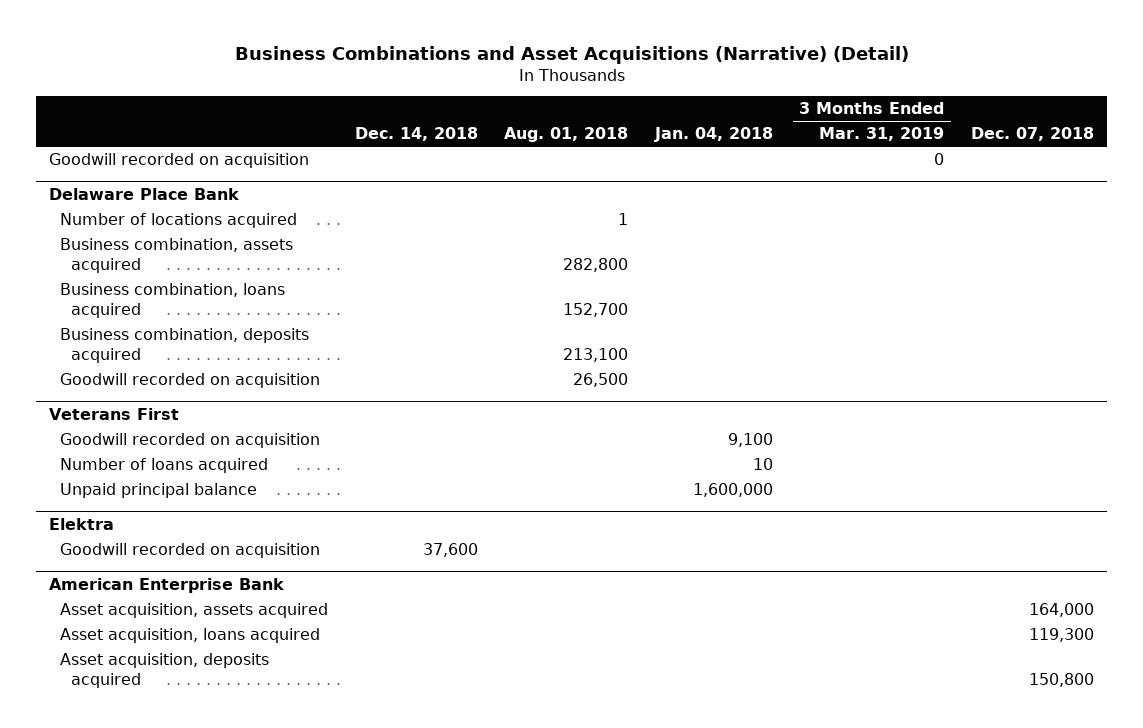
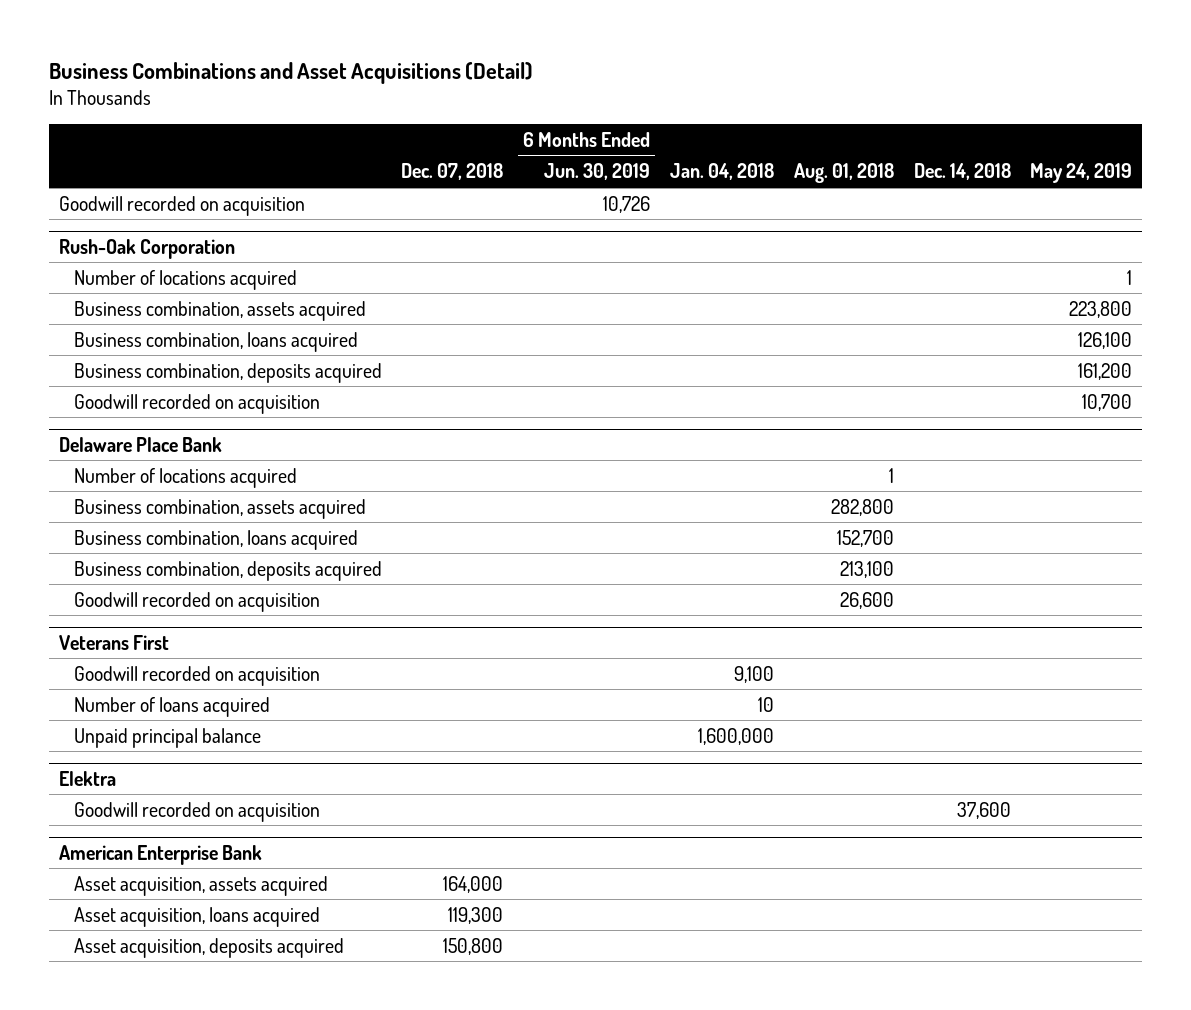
- Business Combinations and Asset Acquisitions (Narrative) (Detail)
+ Business Combinations and Asset Acquisitions (Detail)
- | Dec. 14, 2018 | Aug. 01, 2018 | Jan. 04, 2018 | 3 Months Ended Mar. 31, 2019 | Dec. 07, 2018
+ | Dec. 07, 2018 | 6 Months Ended Jun. 30, 2019 | Jan. 04, 2018 | Aug. 01, 2018 | Dec. 14, 2018 | May 24, 2019
+ Rush-Oak Corporation
+ Number of locations acquired | | | | | | 1
+ Business combination, assets acquired | | | | | | 223,800
+ Business combination, loans acquired | | | | | | 126,100
+ Business combination, deposits acquired | | | | | | 161,200
+ Goodwill recorded on acquisition | | | | | | 10,700
@ Delaware Place Bank
- Goodwill recorded on acquisition | | 26,500 | | |
+ Goodwill recorded on acquisition | | | | 26,600 | |

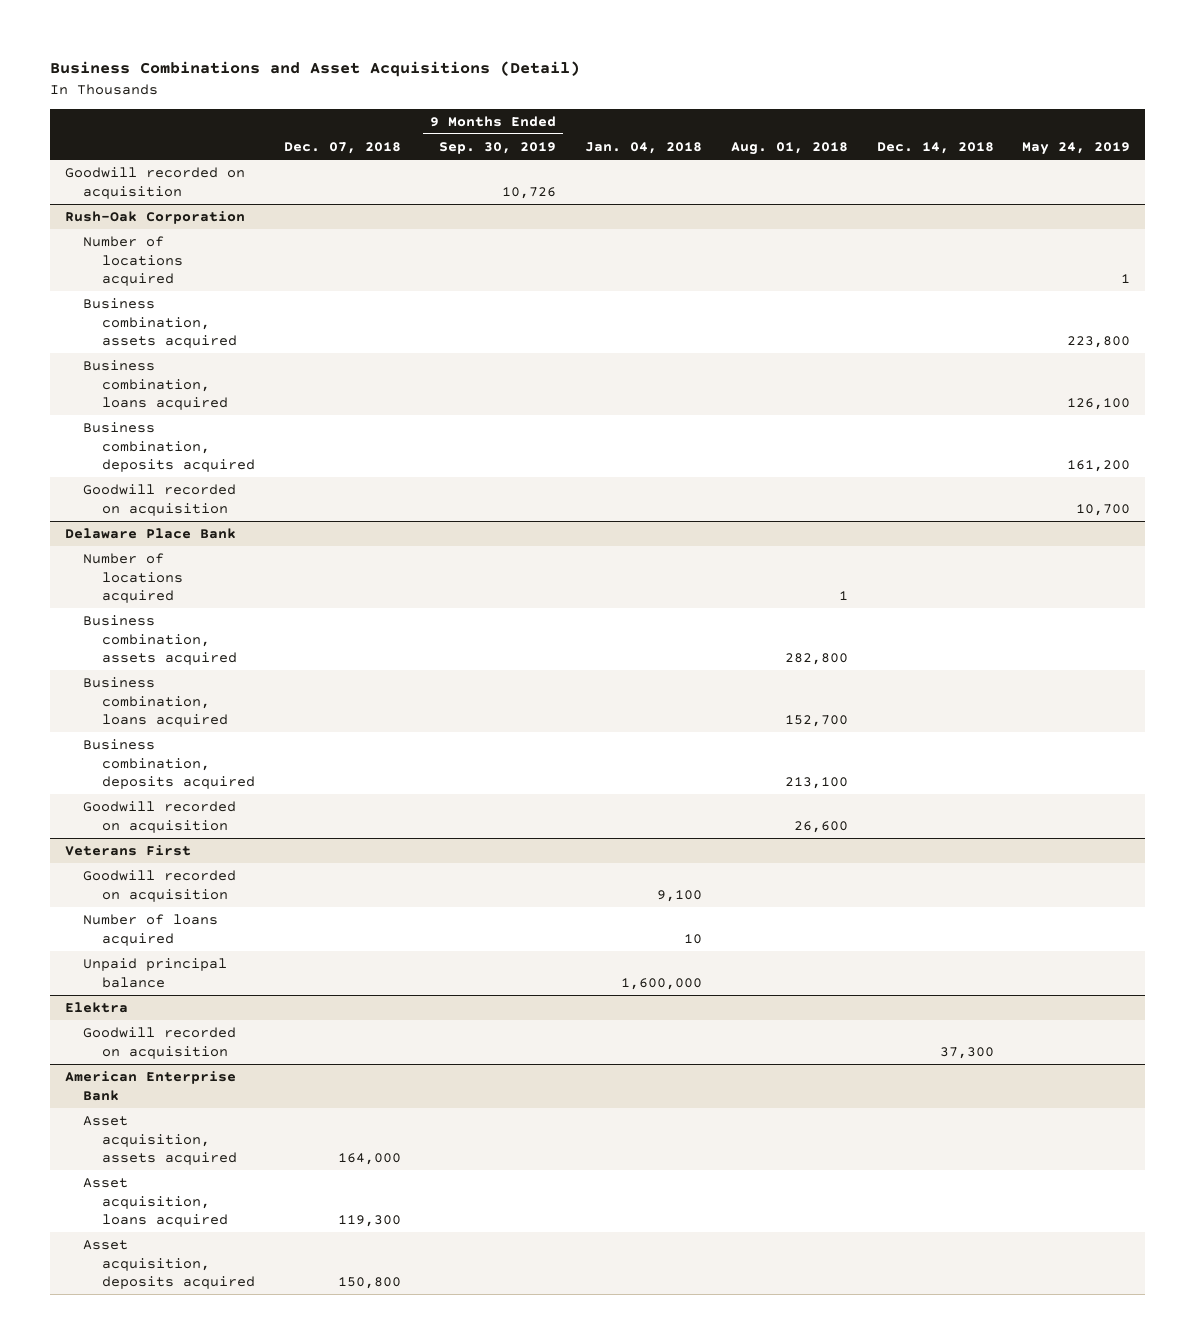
- | Dec. 07, 2018 | 6 Months Ended Jun. 30, 2019 | Jan. 04, 2018 | Aug. 01, 2018 | Dec. 14, 2018 | May 24, 2019
+ | Dec. 07, 2018 | 9 Months Ended Sep. 30, 2019 | Jan. 04, 2018 | Aug. 01, 2018 | Dec. 14, 2018 | May 24, 2019
@ Elektra
- Goodwill recorded on acquisition | | | | | 37,600 |
+ Goodwill recorded on acquisition | | | | | 37,300 |

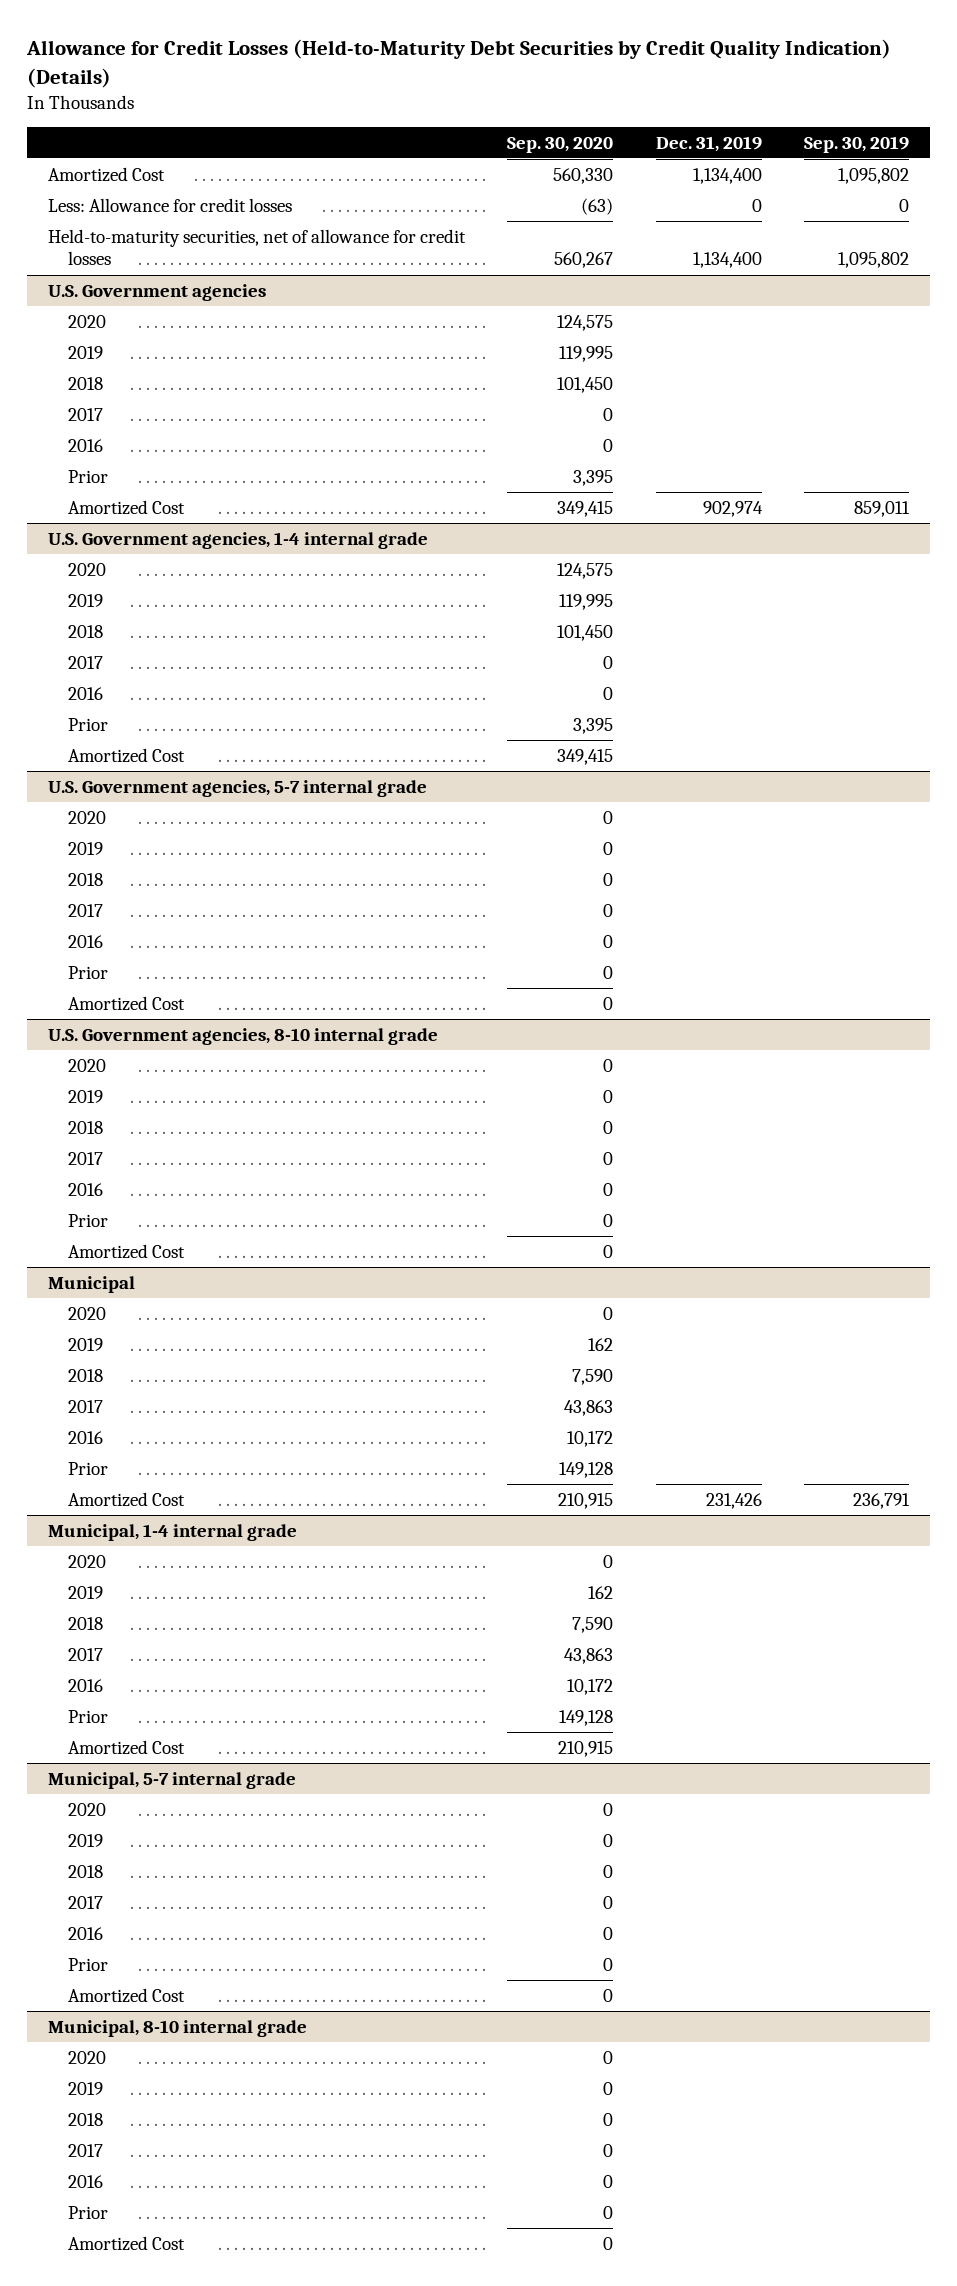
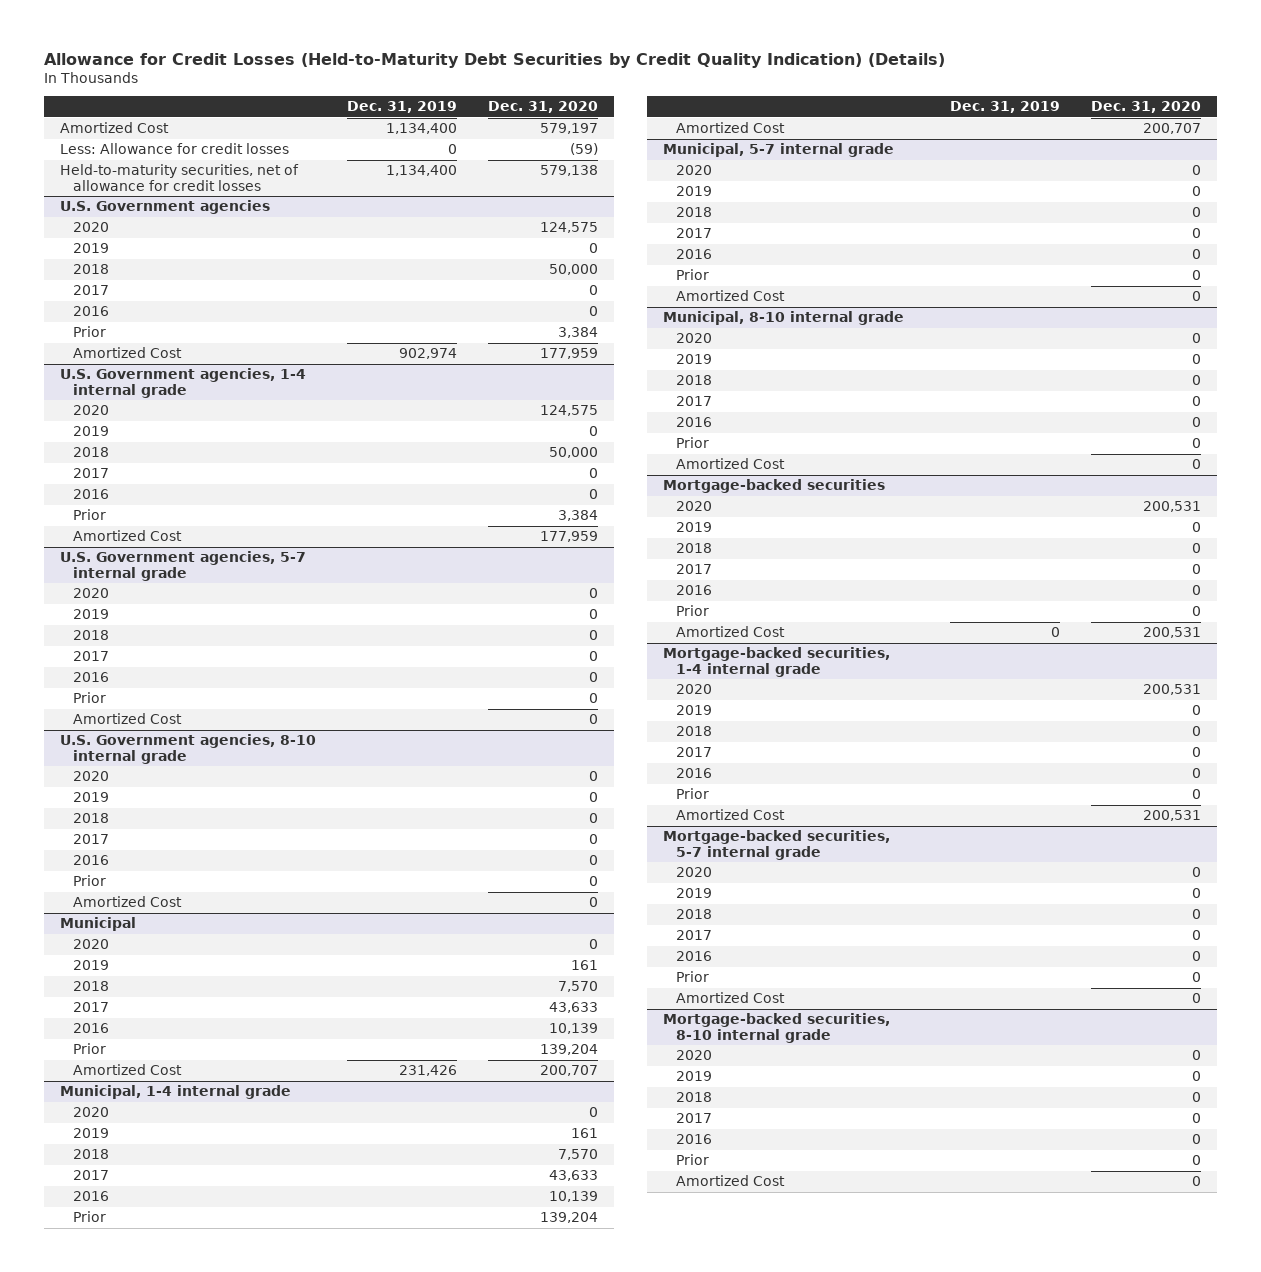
- | Sep. 30, 2020 | Dec. 31, 2019 | Sep. 30, 2019
+ | Dec. 31, 2019 | Dec. 31, 2020
+ Mortgage-backed securities
+ 2020 | | 200,531
+ 2019 | | 0
+ 2018 | | 0
+ 2017 | | 0
+ 2016 | | 0
+ Prior | | 0
+ Amortized Cost | 0 | 200,531
+ Mortgage-backed securities, 1-4 internal grade
+ 2020 | | 200,531
+ 2019 | | 0
+ 2018 | | 0
+ 2017 | | 0
+ 2016 | | 0
+ Prior | | 0
+ Amortized Cost | | 200,531
+ Mortgage-backed securities, 5-7 internal grade
+ 2020 | | 0
+ 2019 | | 0
+ 2018 | | 0
+ 2017 | | 0
+ 2016 | | 0
+ Prior | | 0
+ Amortized Cost | | 0
+ Mortgage-backed securities, 8-10 internal grade
+ 2020 | | 0
+ 2019 | | 0
+ 2018 | | 0
+ 2017 | | 0
+ 2016 | | 0
+ Prior | | 0
+ Amortized Cost | | 0

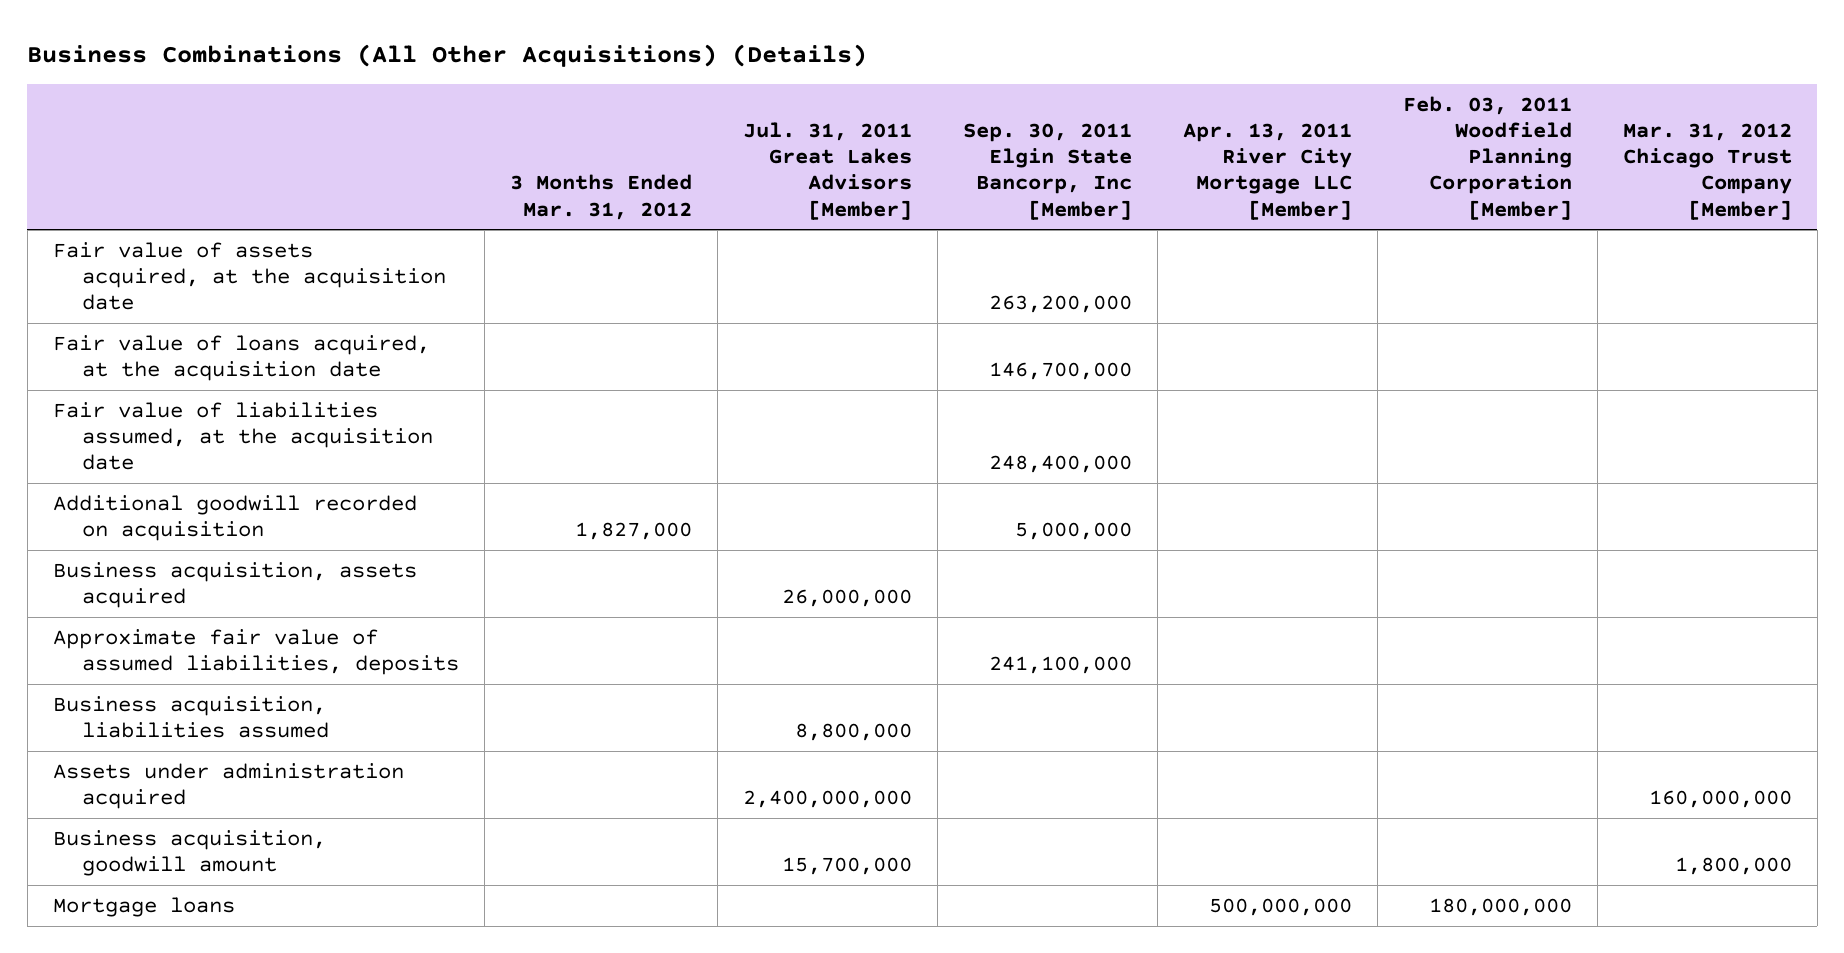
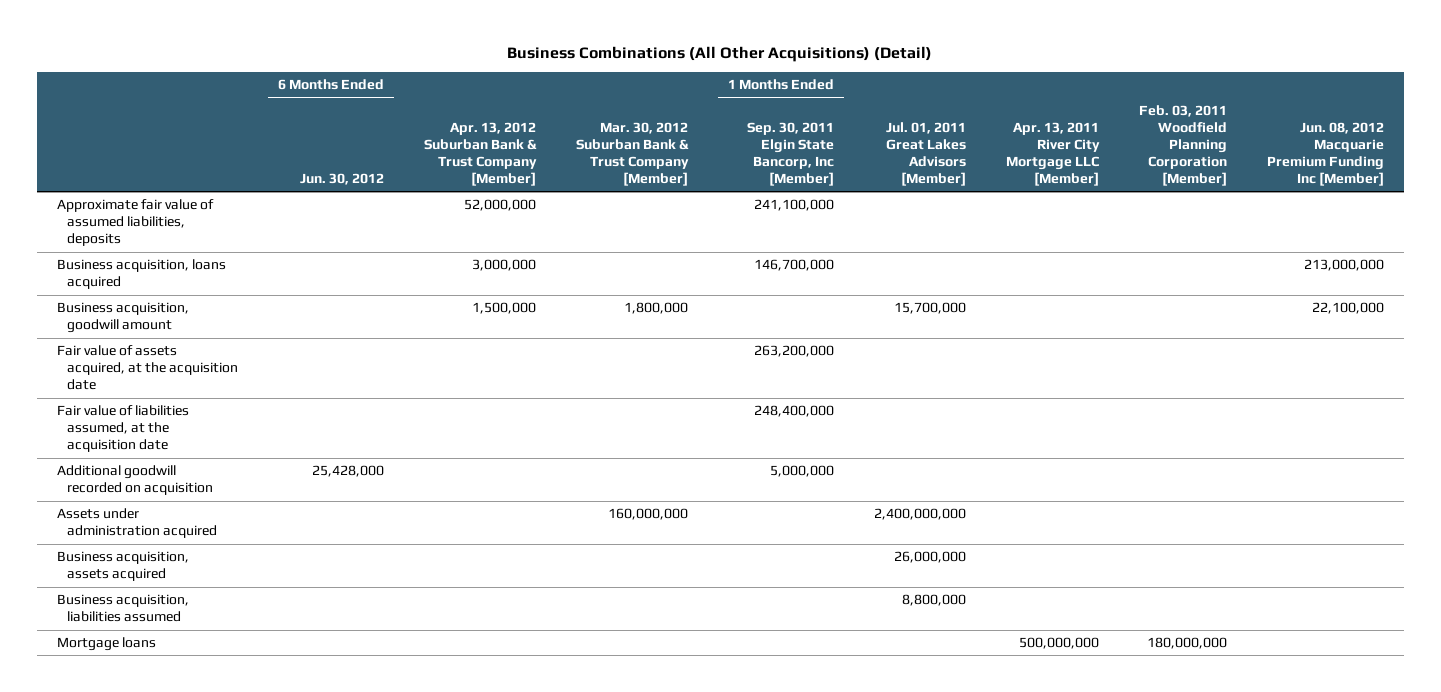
- Business Combinations (All Other Acquisitions) (Details)
+ Business Combinations (All Other Acquisitions) (Detail)
- | 3 Months Ended Mar. 31, 2012 | Jul. 31, 2011 Great Lakes Advisors [Member] | Sep. 30, 2011 Elgin State Bancorp, Inc [Member] | Apr. 13, 2011 River City Mortgage LLC [Member] | Feb. 03, 2011 Woodfield Planning Corporation [Member] | Mar. 31, 2012 Chicago Trust Company [Member]
+ | 6 Months Ended Jun. 30, 2012 | Apr. 13, 2012 Suburban Bank & Trust Company [Member] | Mar. 30, 2012 Suburban Bank & Trust Company [Member] | 1 Months Ended Sep. 30, 2011 Elgin State Bancorp, Inc [Member] | Jul. 01, 2011 Great Lakes Advisors [Member] | Apr. 13, 2011 River City Mortgage LLC [Member] | Feb. 03, 2011 Woodfield Planning Corporation [Member] | Jun. 08, 2012 Macquarie Premium Funding Inc [Member]
moved up: Approximate fair value of assumed liabilities, deposits | | 52,000,000 | | 241,100,000 | | | |
+ Business acquisition, loans acquired | | 3,000,000 | | 146,700,000 | | | | 213,000,000
moved up: Business acquisition, goodwill amount | | 1,500,000 | 1,800,000 | | 15,700,000 | | | 22,100,000
- Fair value of loans acquired, at the acquisition date | | | 146,700,000 | | |
moved up: Assets under administration acquired | | | 160,000,000 | | 2,400,000,000 | | |

